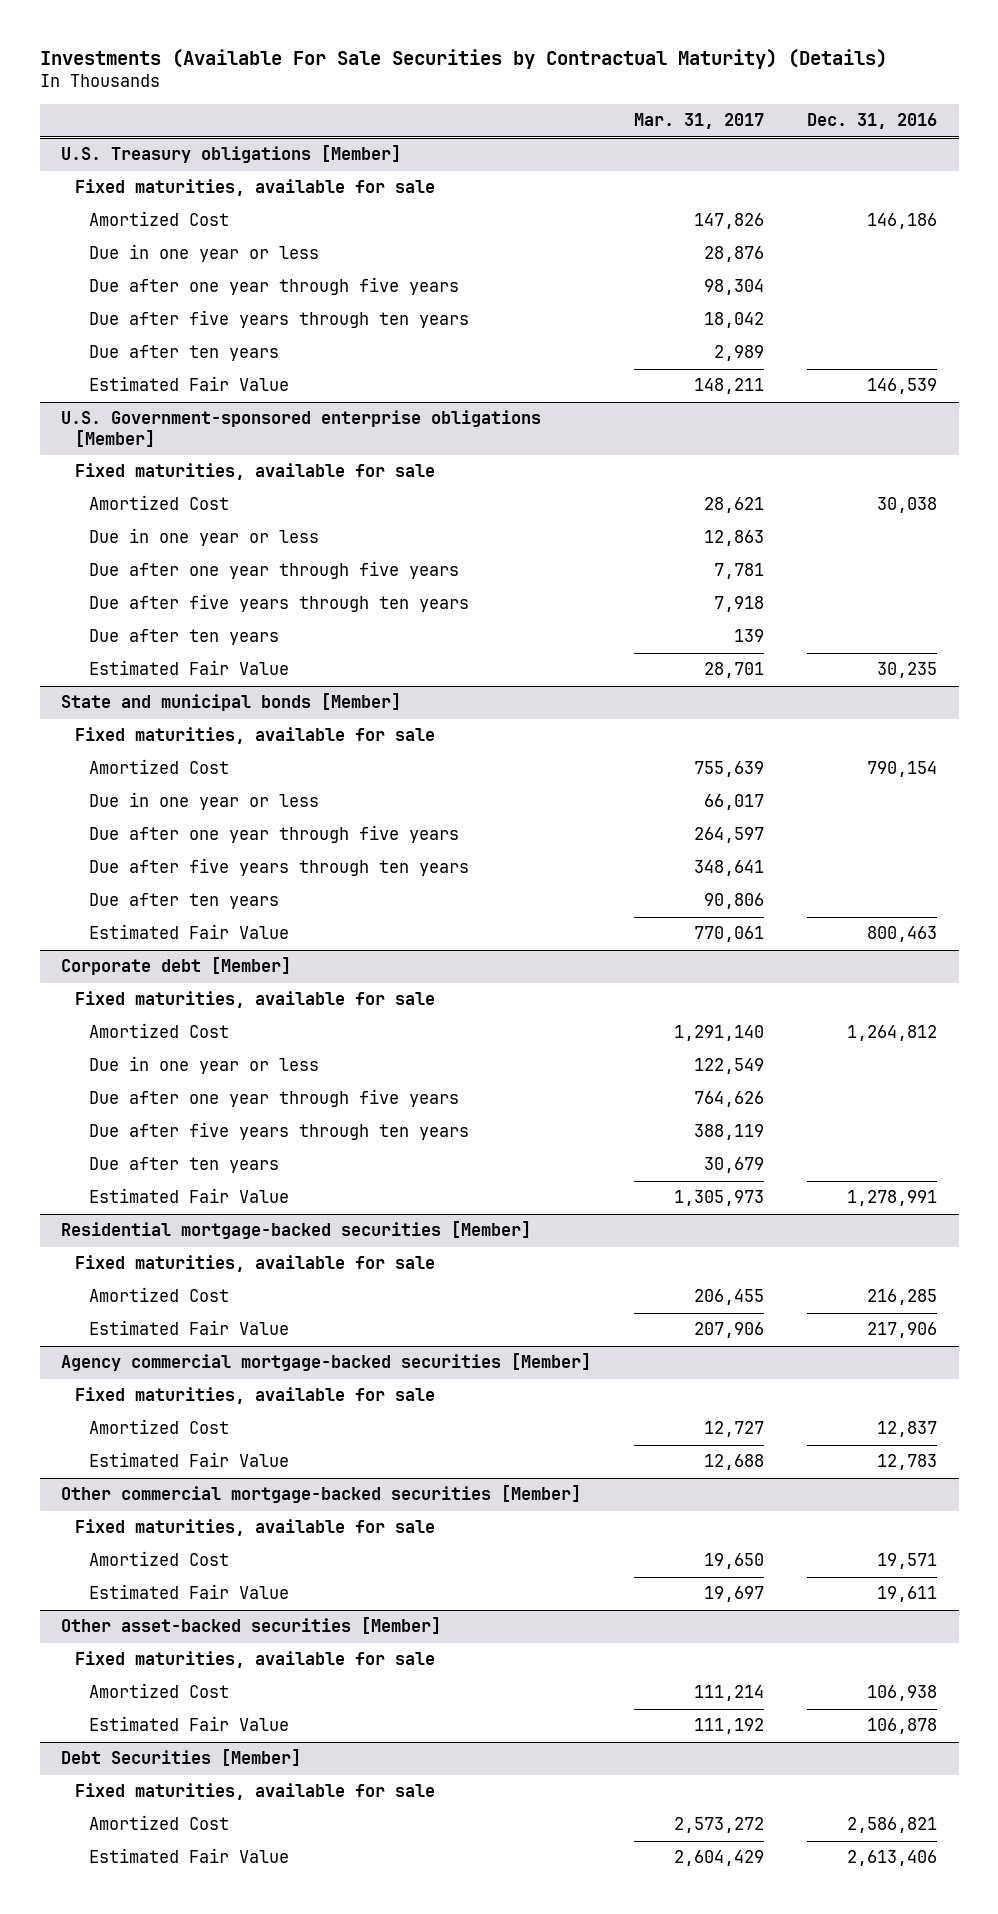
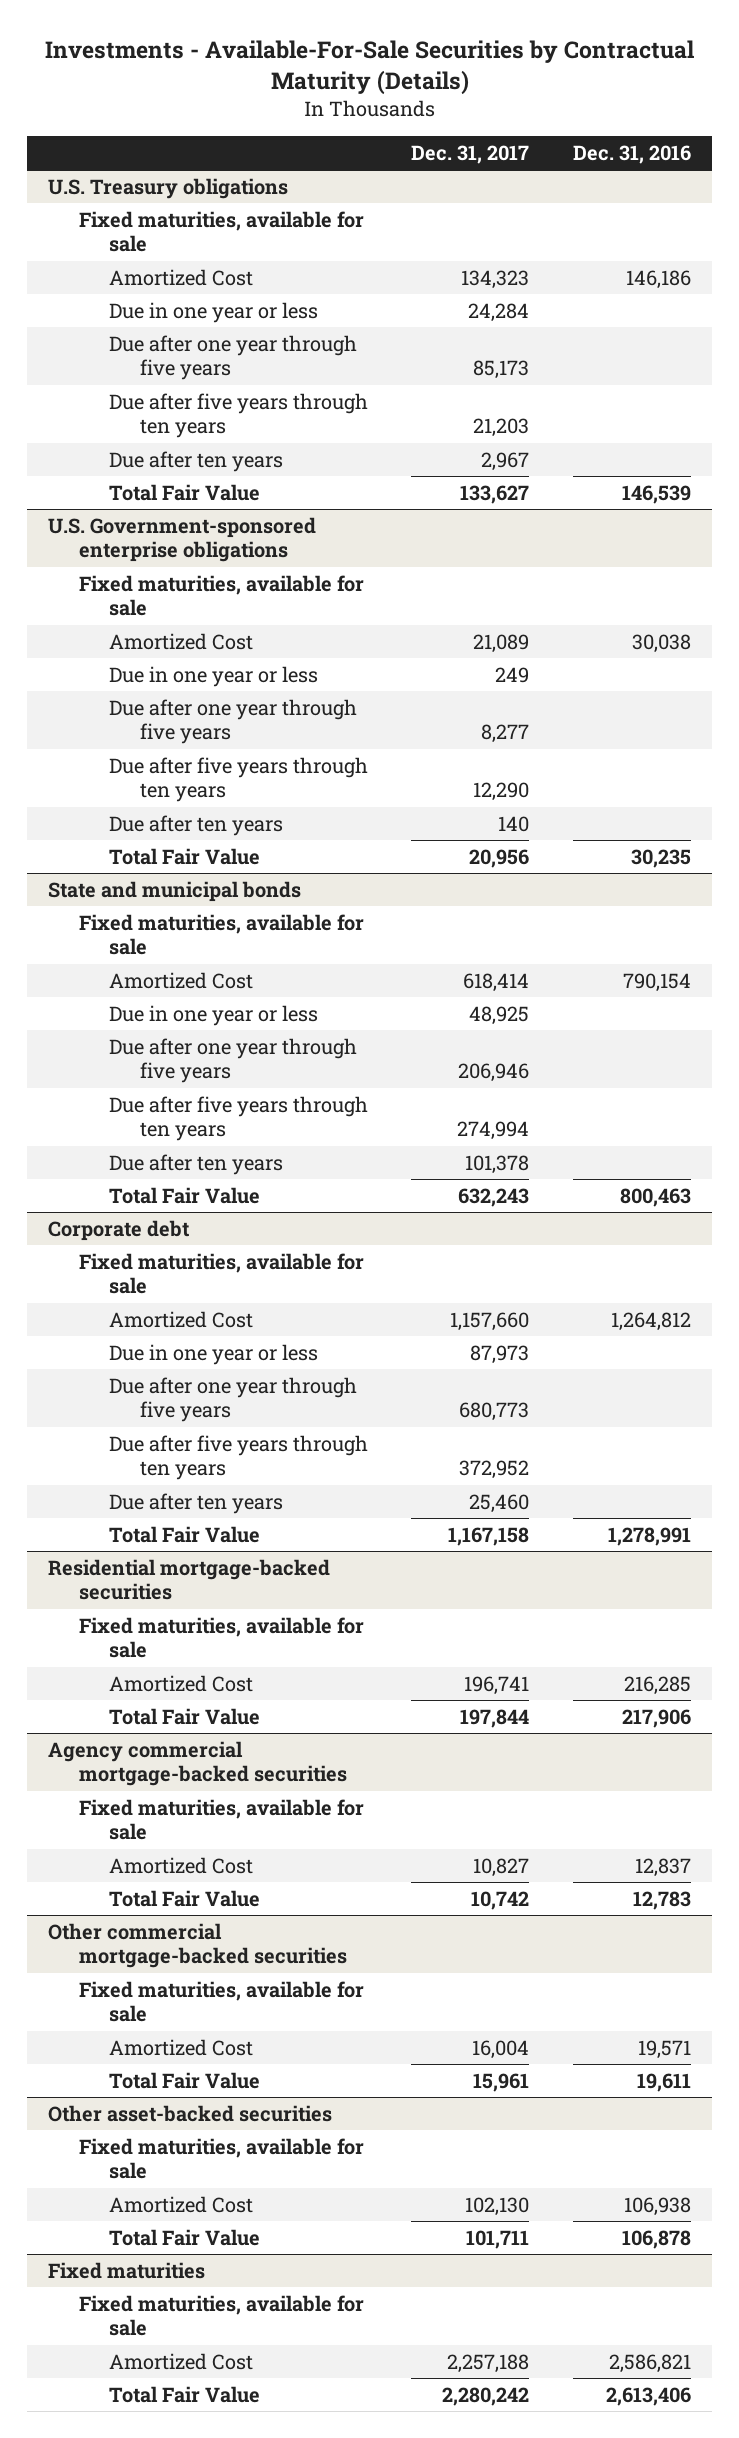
- Investments (Available For Sale Securities by Contractual Maturity) (Details)
+ Investments - Available-For-Sale Securities by Contractual Maturity (Details)
- | Mar. 31, 2017 | Dec. 31, 2016
+ | Dec. 31, 2017 | Dec. 31, 2016
- U.S. Treasury obligations [Member]
+ U.S. Treasury obligations
- Estimated Fair Value | 148,211 | 146,539
- U.S. Government-sponsored enterprise obligations [Member]
+ Total Fair Value | 133,627 | 146,539
+ U.S. Government-sponsored enterprise obligations
- Estimated Fair Value | 28,701 | 30,235
- State and municipal bonds [Member]
+ Total Fair Value | 20,956 | 30,235
+ State and municipal bonds
- Estimated Fair Value | 770,061 | 800,463
- Corporate debt [Member]
+ Total Fair Value | 632,243 | 800,463
+ Corporate debt
- Estimated Fair Value | 1,305,973 | 1,278,991
- Residential mortgage-backed securities [Member]
+ Total Fair Value | 1,167,158 | 1,278,991
+ Residential mortgage-backed securities
- Estimated Fair Value | 207,906 | 217,906
- Agency commercial mortgage-backed securities [Member]
+ Total Fair Value | 197,844 | 217,906
+ Agency commercial mortgage-backed securities
- Estimated Fair Value | 12,688 | 12,783
- Other commercial mortgage-backed securities [Member]
+ Total Fair Value | 10,742 | 12,783
+ Other commercial mortgage-backed securities
- Estimated Fair Value | 19,697 | 19,611
- Other asset-backed securities [Member]
+ Total Fair Value | 15,961 | 19,611
+ Other asset-backed securities
- Estimated Fair Value | 111,192 | 106,878
- Debt Securities [Member]
+ Total Fair Value | 101,711 | 106,878
+ Fixed maturities
- Estimated Fair Value | 2,604,429 | 2,613,406
+ Total Fair Value | 2,280,242 | 2,613,406

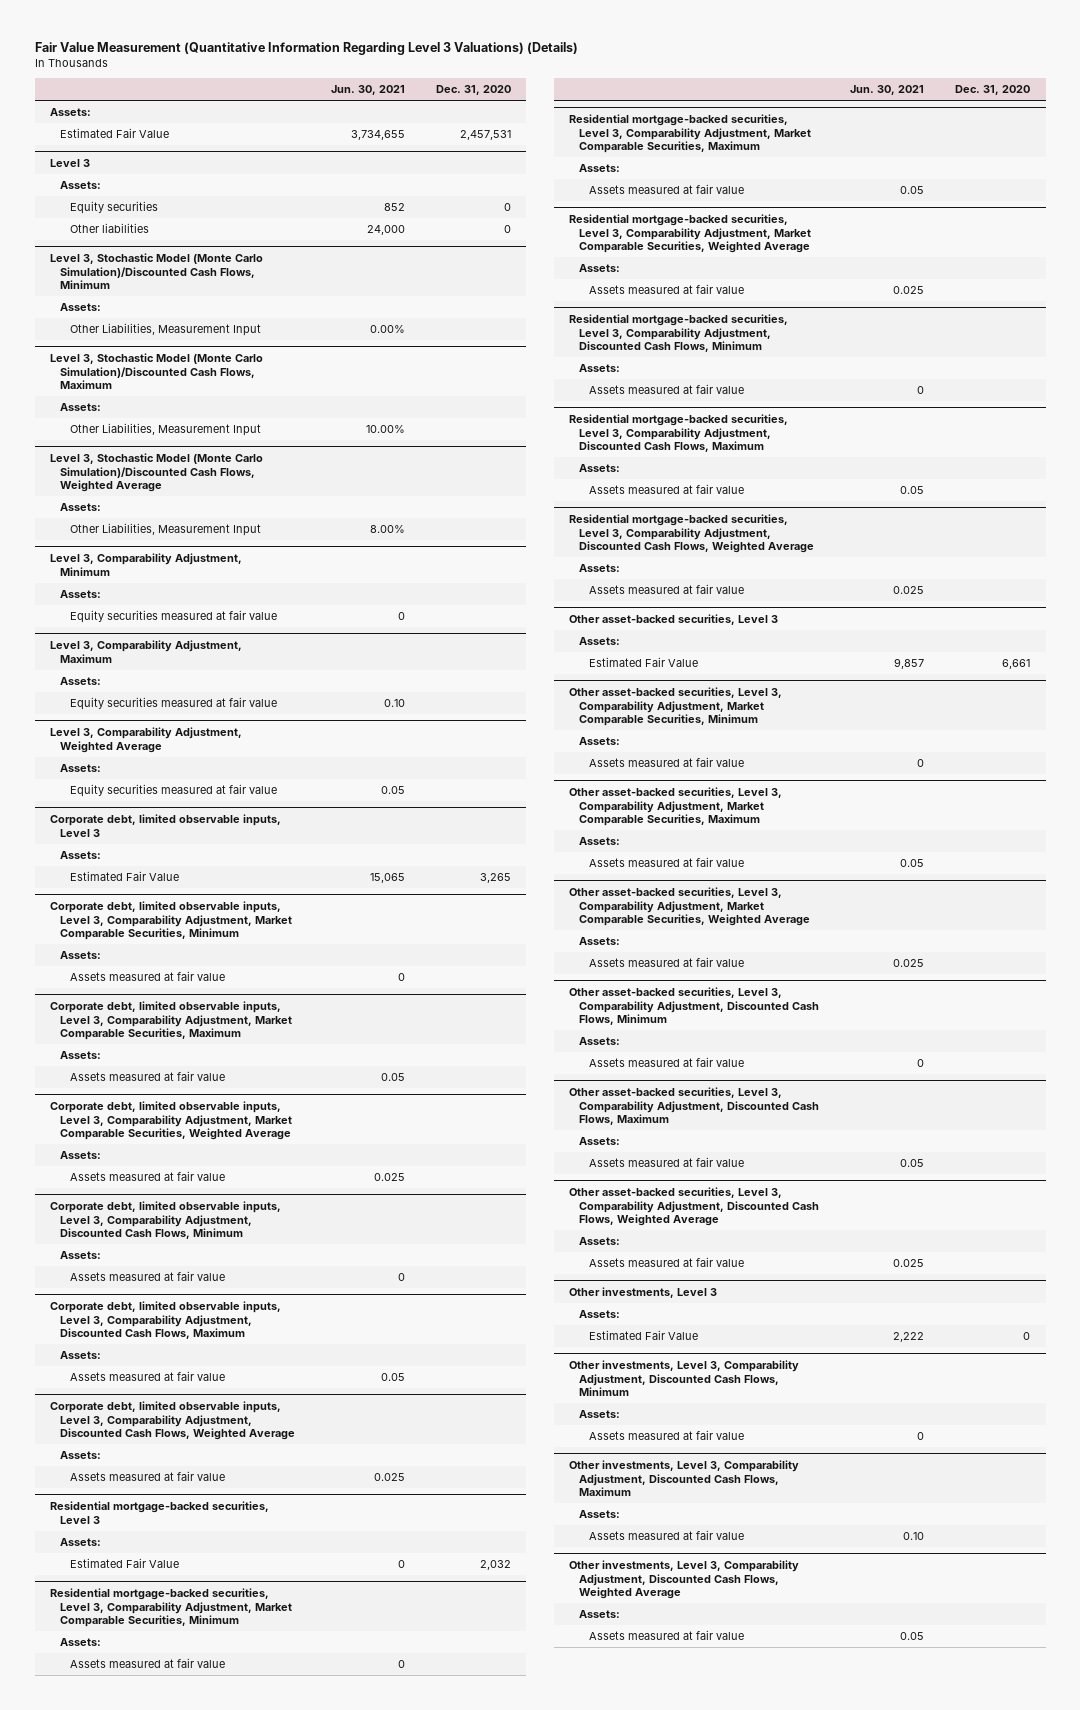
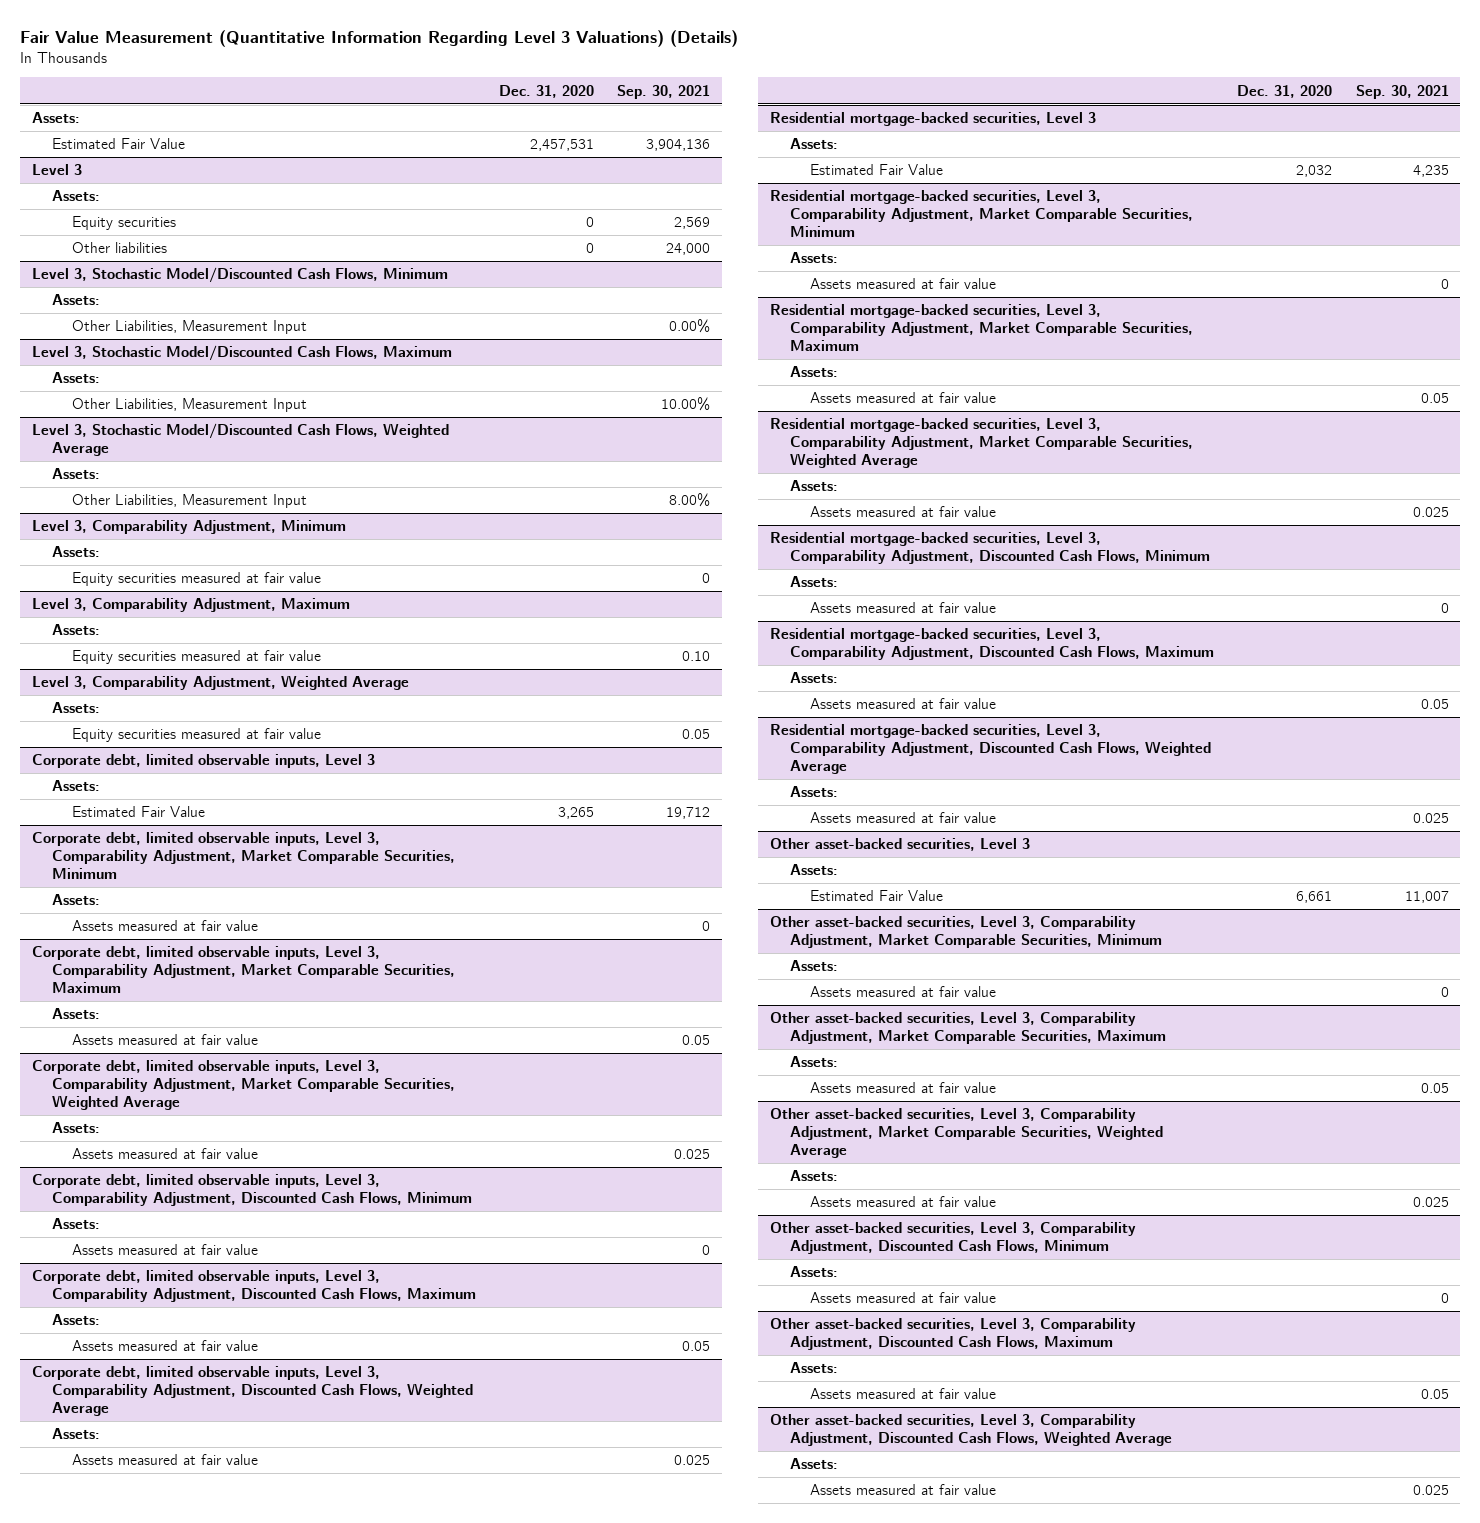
- | Jun. 30, 2021 | Dec. 31, 2020
+ | Dec. 31, 2020 | Sep. 30, 2021
- Level 3, Stochastic Model (Monte Carlo Simulation)/Discounted Cash Flows, Minimum
+ Level 3, Stochastic Model/Discounted Cash Flows, Minimum
- Level 3, Stochastic Model (Monte Carlo Simulation)/Discounted Cash Flows, Maximum
+ Level 3, Stochastic Model/Discounted Cash Flows, Maximum
- Level 3, Stochastic Model (Monte Carlo Simulation)/Discounted Cash Flows, Weighted Average
+ Level 3, Stochastic Model/Discounted Cash Flows, Weighted Average
- Other investments, Level 3
- Assets:
- Estimated Fair Value | 2,222 | 0
- Other investments, Level 3, Comparability Adjustment, Discounted Cash Flows, Minimum
- Assets:
- Assets measured at fair value | 0 |
- Other investments, Level 3, Comparability Adjustment, Discounted Cash Flows, Maximum
- Assets:
- Assets measured at fair value | 0.10 |
- Other investments, Level 3, Comparability Adjustment, Discounted Cash Flows, Weighted Average
- Assets:
- Assets measured at fair value | 0.05 |

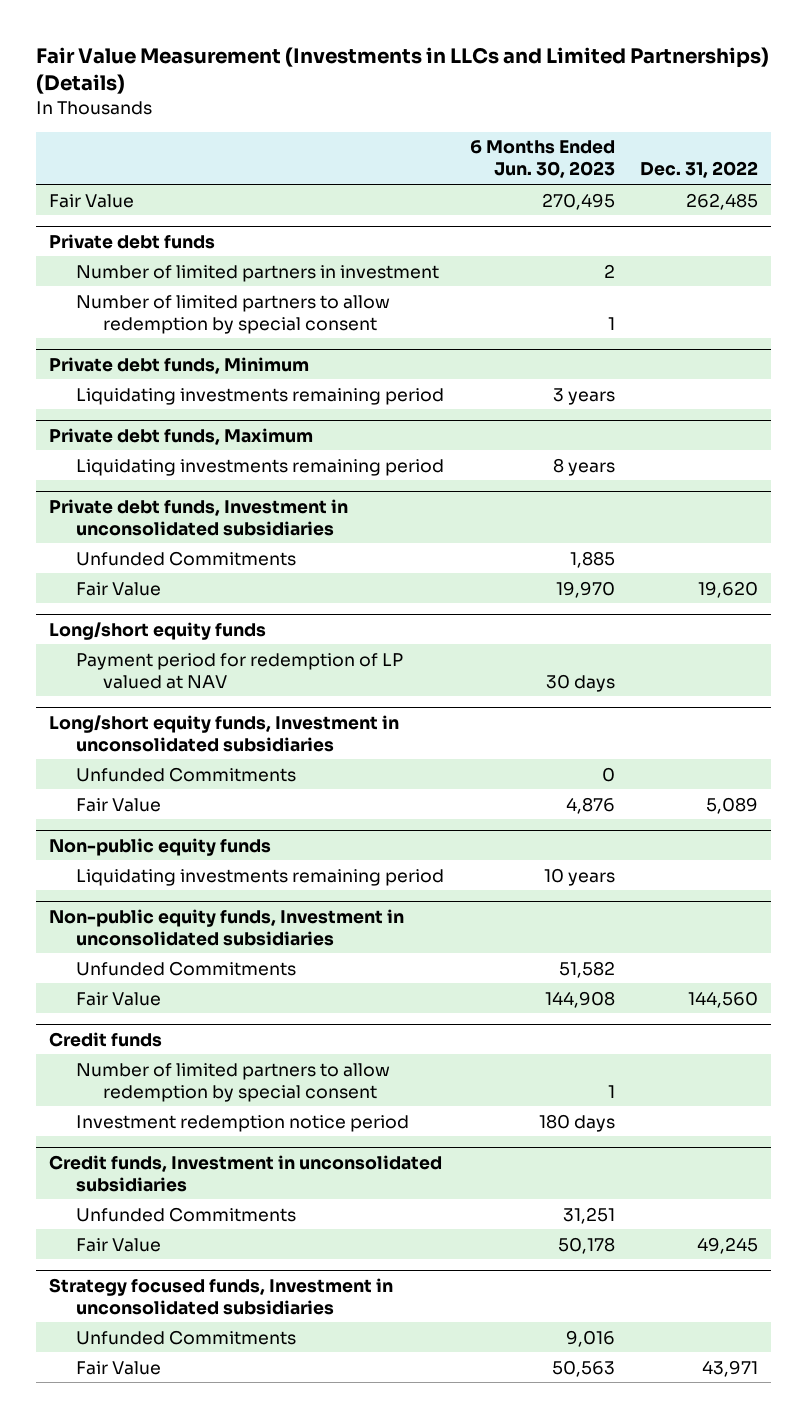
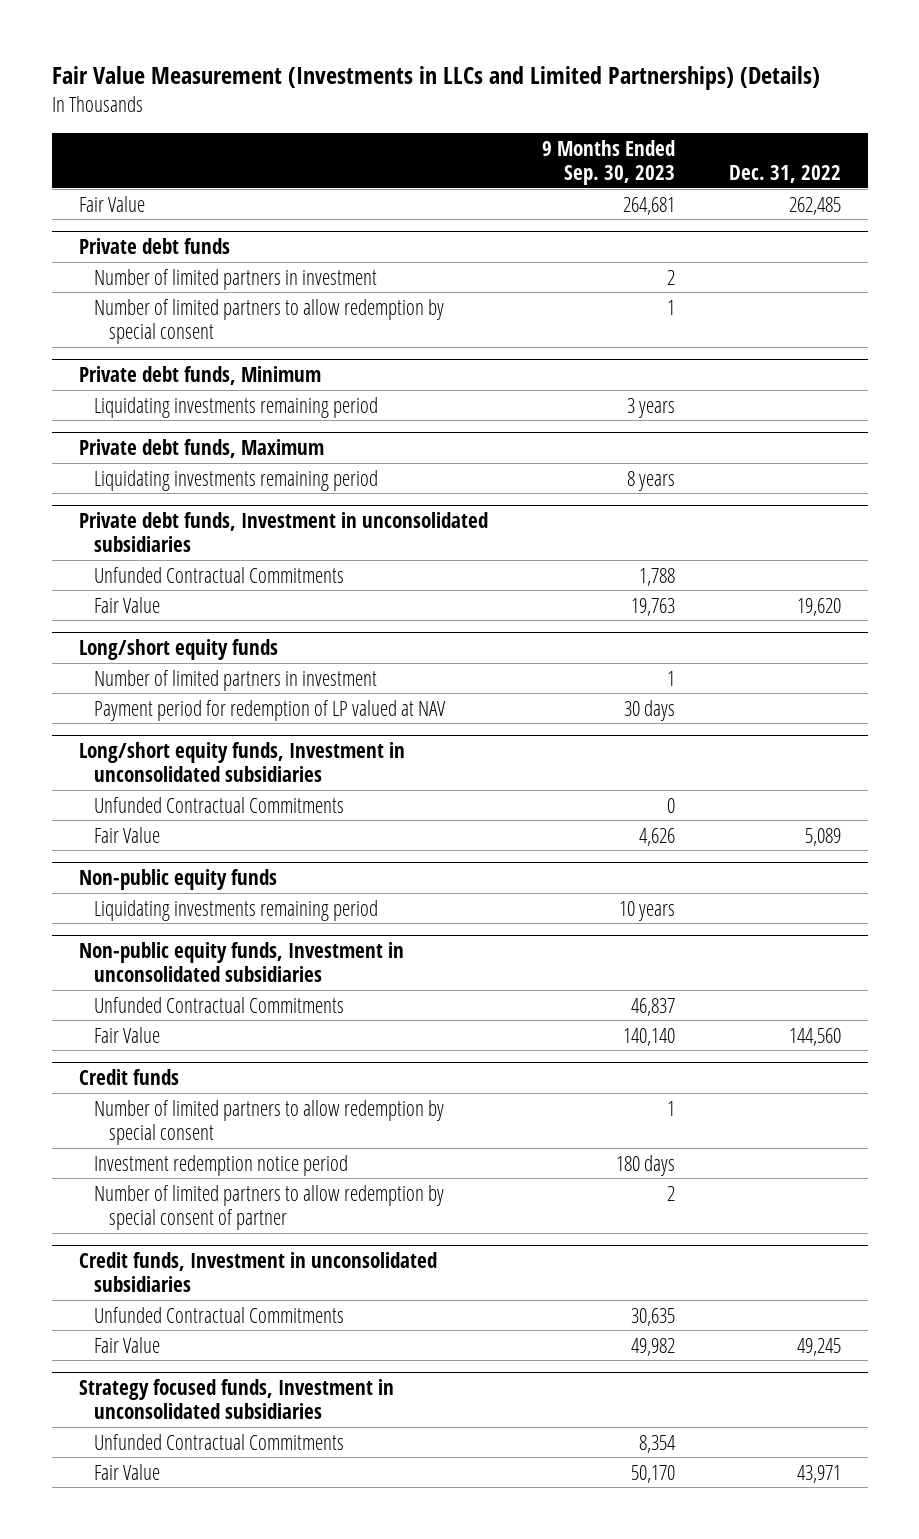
- | 6 Months Ended Jun. 30, 2023 | Dec. 31, 2022
+ | 9 Months Ended Sep. 30, 2023 | Dec. 31, 2022
@ Private debt funds, Investment in unconsolidated subsidiaries
- Unfunded Commitments | 1,885 |
+ Unfunded Contractual Commitments | 1,788 |
@ Long/short equity funds
+ Number of limited partners in investment | 1 |
@ Long/short equity funds, Investment in unconsolidated subsidiaries
- Unfunded Commitments | 0 |
+ Unfunded Contractual Commitments | 0 |
@ Non-public equity funds, Investment in unconsolidated subsidiaries
- Unfunded Commitments | 51,582 |
+ Unfunded Contractual Commitments | 46,837 |
@ Credit funds
+ Number of limited partners to allow redemption by special consent of partner | 2 |
@ Credit funds, Investment in unconsolidated subsidiaries
- Unfunded Commitments | 31,251 |
+ Unfunded Contractual Commitments | 30,635 |
@ Strategy focused funds, Investment in unconsolidated subsidiaries
- Unfunded Commitments | 9,016 |
+ Unfunded Contractual Commitments | 8,354 |

